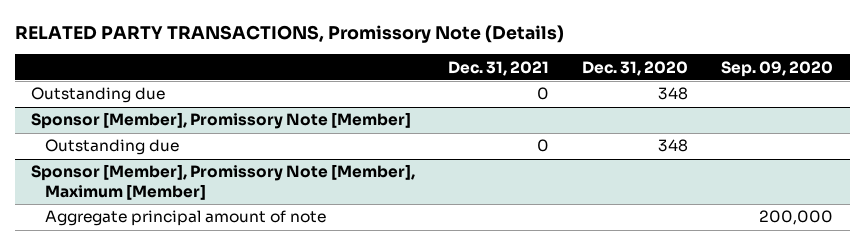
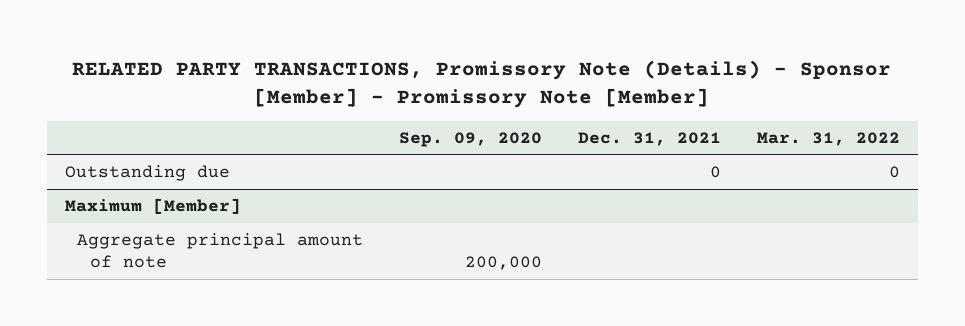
- RELATED PARTY TRANSACTIONS, Promissory Note (Details)
+ RELATED PARTY TRANSACTIONS, Promissory Note (Details) - Sponsor [Member] - Promissory Note [Member]
- | Dec. 31, 2021 | Dec. 31, 2020 | Sep. 09, 2020
+ | Sep. 09, 2020 | Dec. 31, 2021 | Mar. 31, 2022
- Sponsor [Member], Promissory Note [Member]
- Outstanding due | 0 | 348 |
- Sponsor [Member], Promissory Note [Member], Maximum [Member]
+ Maximum [Member]

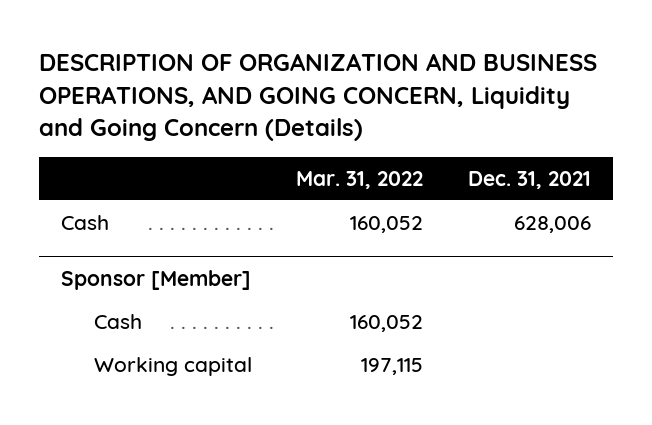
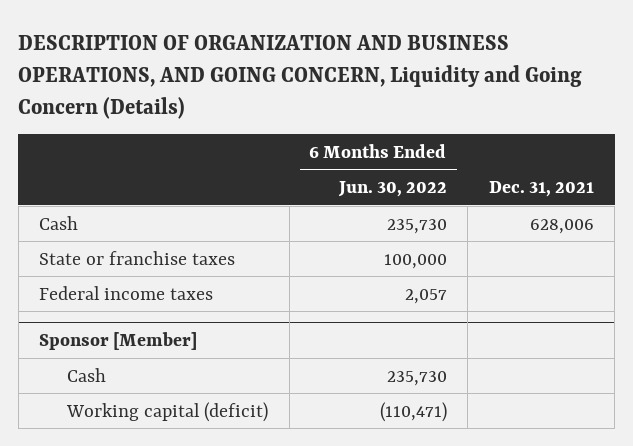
- | Mar. 31, 2022 | Dec. 31, 2021
+ | 6 Months Ended Jun. 30, 2022 | Dec. 31, 2021
+ State or franchise taxes | 100,000 |
+ Federal income taxes | 2,057 |
@ Sponsor [Member]
- Working capital | 197,115 |
+ Working capital (deficit) | (110,471) |

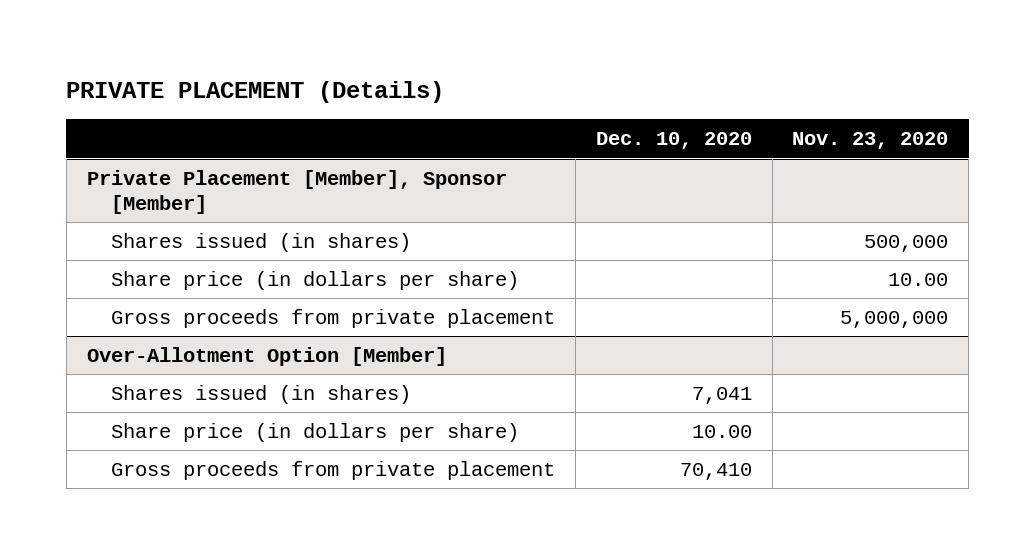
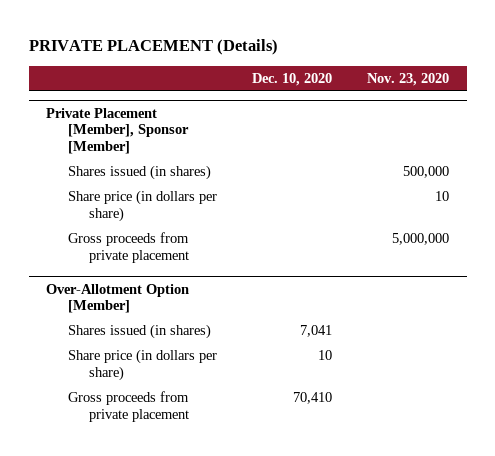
@ Private Placement [Member], Sponsor [Member]
- Share price (in dollars per share) | | 10.00
+ Share price (in dollars per share) | | 10
@ Over-Allotment Option [Member]
- Share price (in dollars per share) | 10.00 |
+ Share price (in dollars per share) | 10 |

